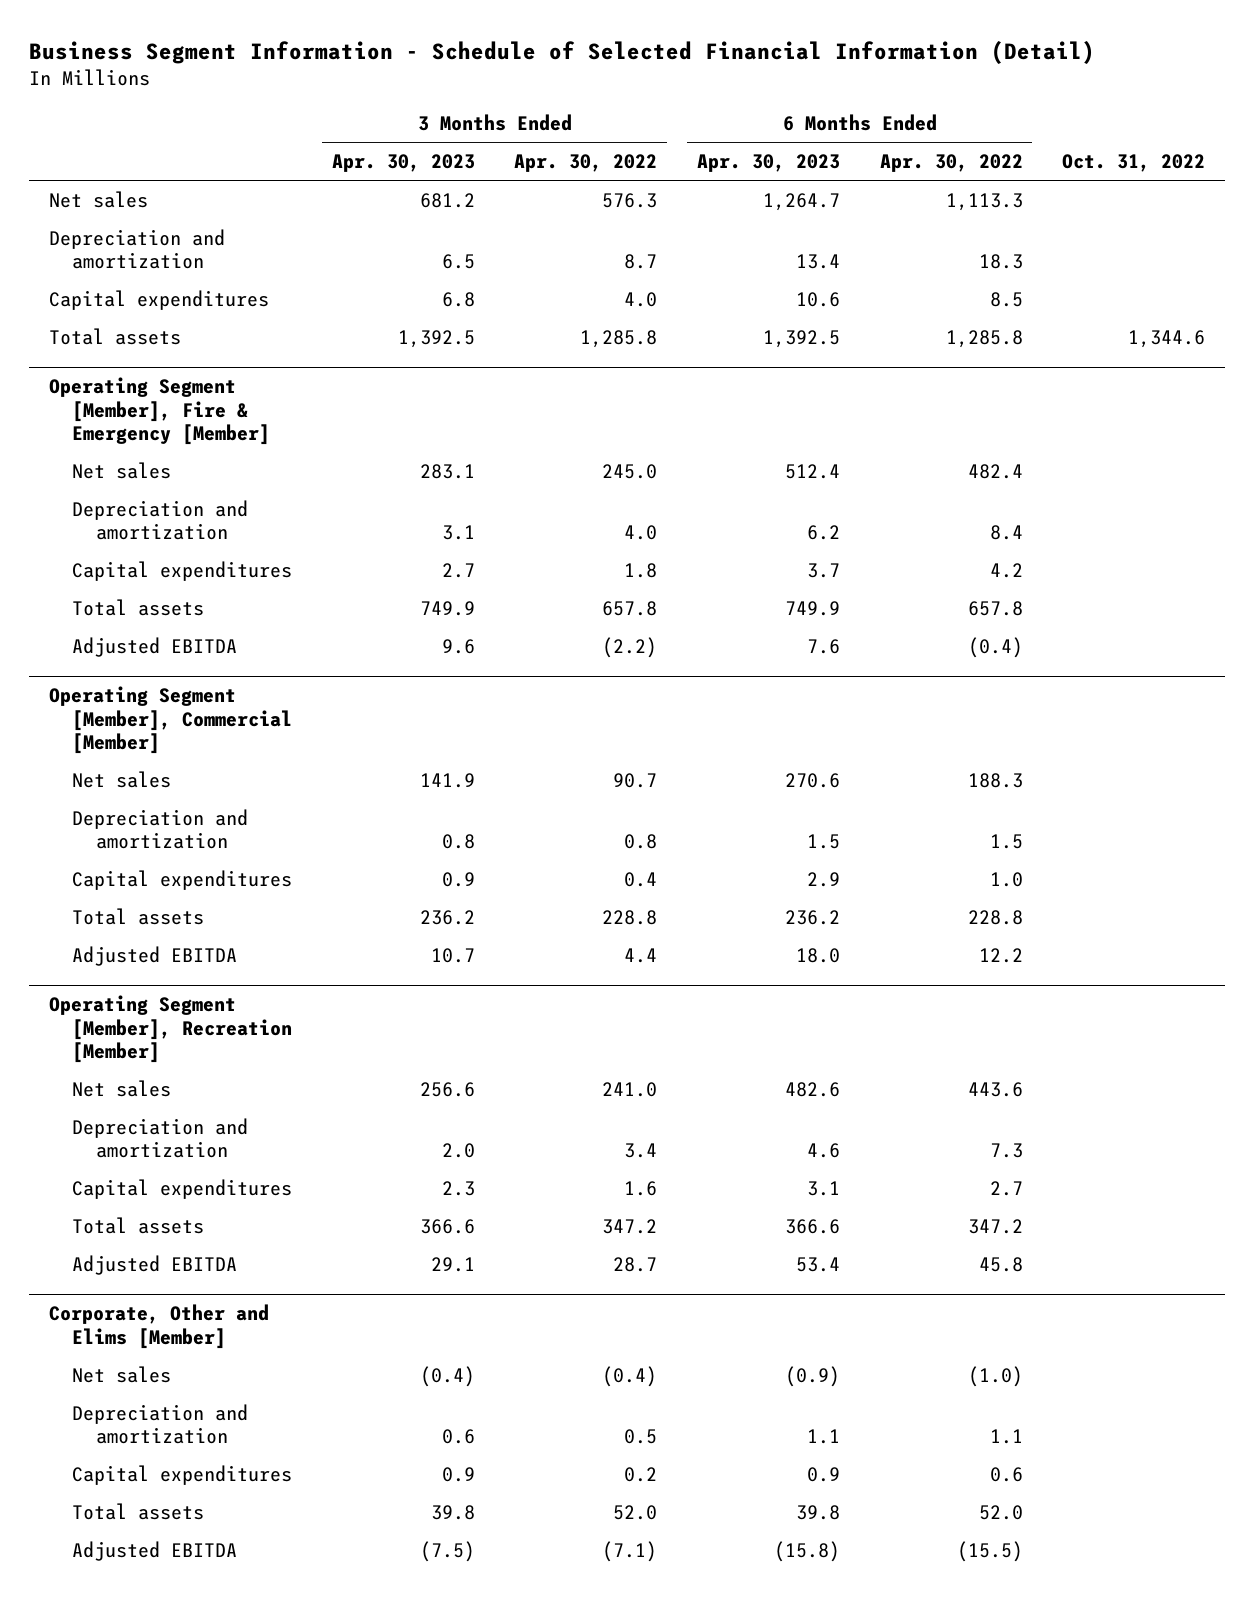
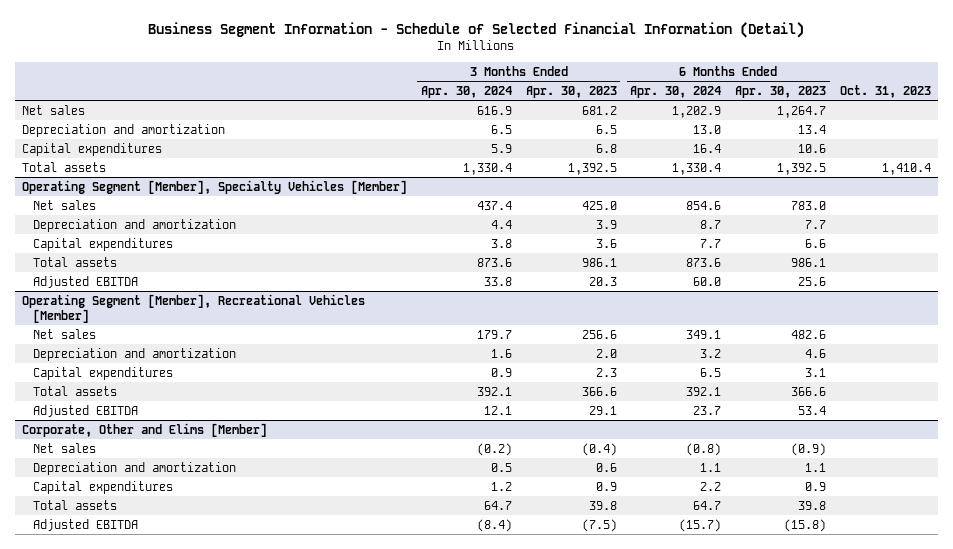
- | 3 Months Ended Apr. 30, 2023 | 3 Months Ended Apr. 30, 2022 | 6 Months Ended Apr. 30, 2023 | 6 Months Ended Apr. 30, 2022 | Oct. 31, 2022
+ | 3 Months Ended Apr. 30, 2024 | 3 Months Ended Apr. 30, 2023 | 6 Months Ended Apr. 30, 2024 | 6 Months Ended Apr. 30, 2023 | Oct. 31, 2023
- Operating Segment [Member], Fire & Emergency [Member]
- Net sales | 283.1 | 245.0 | 512.4 | 482.4 |
- Depreciation and amortization | 3.1 | 4.0 | 6.2 | 8.4 |
- Capital expenditures | 2.7 | 1.8 | 3.7 | 4.2 |
- Total assets | 749.9 | 657.8 | 749.9 | 657.8 |
- Adjusted EBITDA | 9.6 | (2.2) | 7.6 | (0.4) |
- Operating Segment [Member], Commercial [Member]
- Net sales | 141.9 | 90.7 | 270.6 | 188.3 |
- Depreciation and amortization | 0.8 | 0.8 | 1.5 | 1.5 |
- Capital expenditures | 0.9 | 0.4 | 2.9 | 1.0 |
- Total assets | 236.2 | 228.8 | 236.2 | 228.8 |
- Adjusted EBITDA | 10.7 | 4.4 | 18.0 | 12.2 |
- Operating Segment [Member], Recreation [Member]
+ Operating Segment [Member], Specialty Vehicles [Member]
+ Net sales | 437.4 | 425.0 | 854.6 | 783.0 |
+ Depreciation and amortization | 4.4 | 3.9 | 8.7 | 7.7 |
+ Capital expenditures | 3.8 | 3.6 | 7.7 | 6.6 |
+ Total assets | 873.6 | 986.1 | 873.6 | 986.1 |
+ Adjusted EBITDA | 33.8 | 20.3 | 60.0 | 25.6 |
+ Operating Segment [Member], Recreational Vehicles [Member]

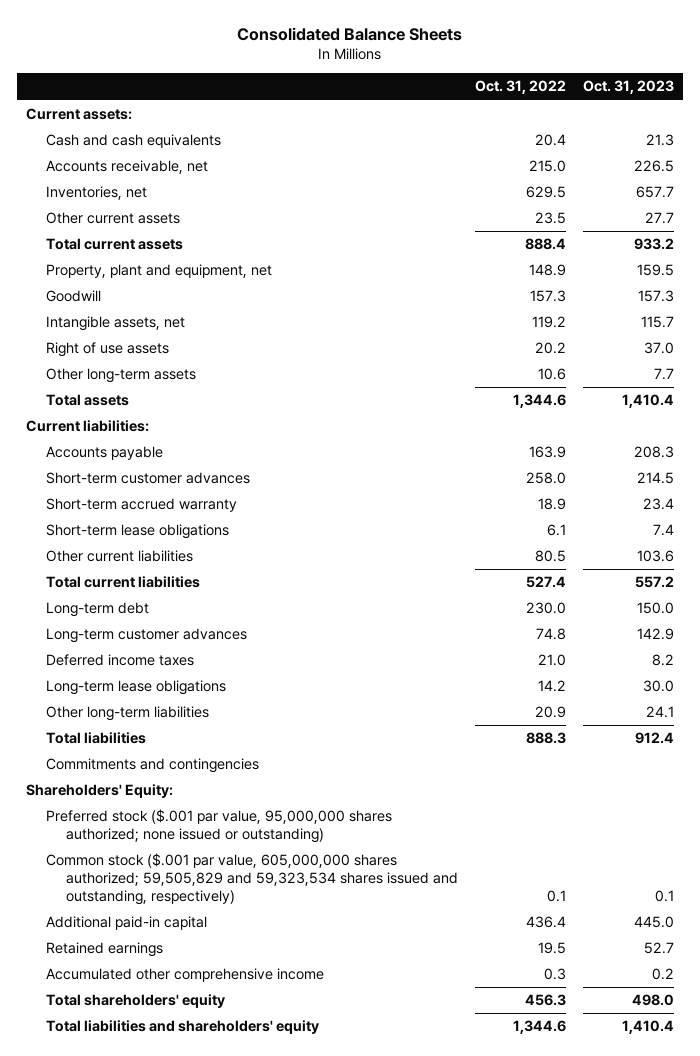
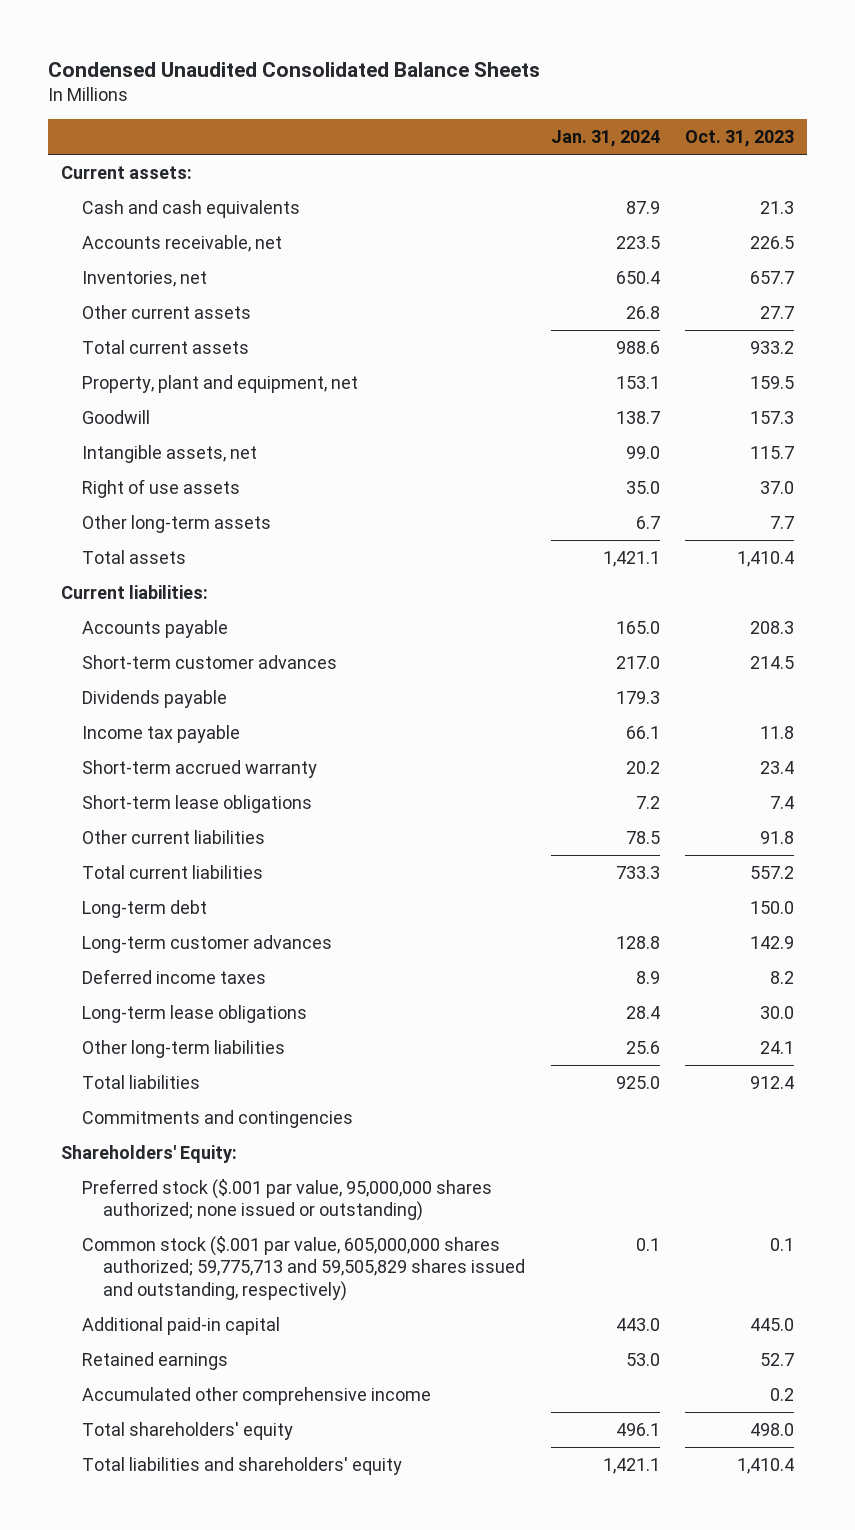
- Consolidated Balance Sheets
+ Condensed Unaudited Consolidated Balance Sheets
- | Oct. 31, 2022 | Oct. 31, 2023
+ | Jan. 31, 2024 | Oct. 31, 2023
+ Dividends payable | 179.3 |
+ Income tax payable | 66.1 | 11.8
- Other current liabilities | 80.5 | 103.6
+ Other current liabilities | 78.5 | 91.8
- Common stock ($.001 par value, 605,000,000 shares authorized; 59,505,829 and 59,323,534 shares issued and outstanding, respectively) | 0.1 | 0.1
+ Common stock ($.001 par value, 605,000,000 shares authorized; 59,775,713 and 59,505,829 shares issued and outstanding, respectively) | 0.1 | 0.1

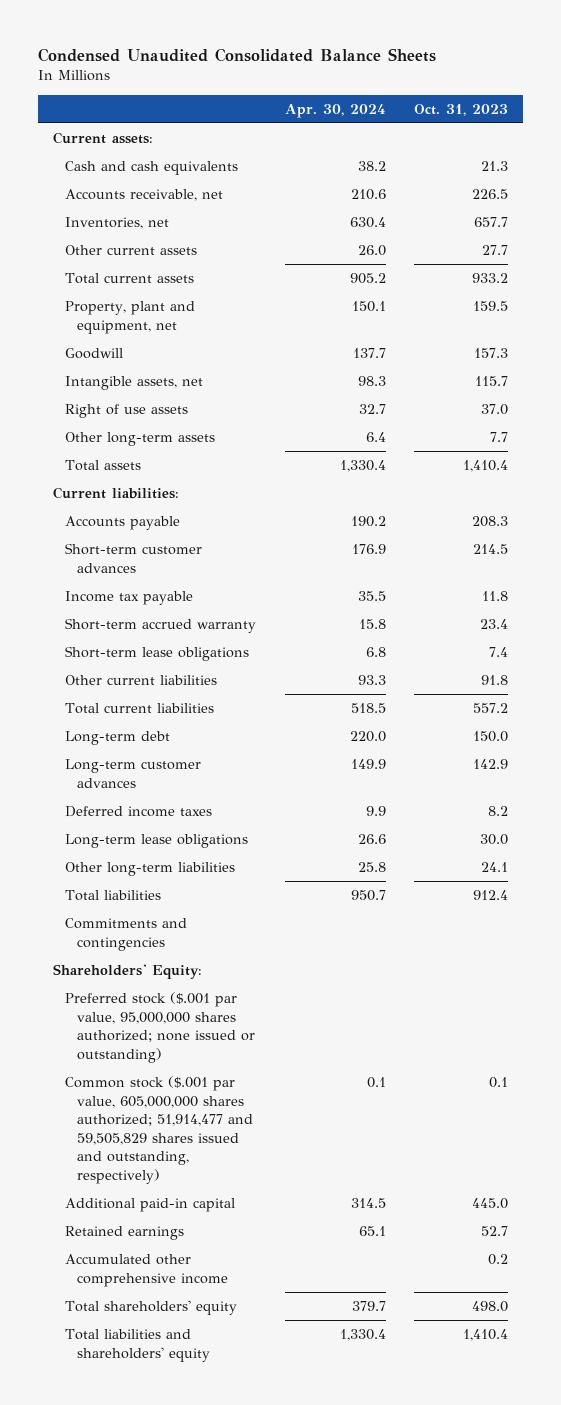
- | Jan. 31, 2024 | Oct. 31, 2023
+ | Apr. 30, 2024 | Oct. 31, 2023
- Dividends payable | 179.3 |
- Common stock ($.001 par value, 605,000,000 shares authorized; 59,775,713 and 59,505,829 shares issued and outstanding, respectively) | 0.1 | 0.1
+ Common stock ($.001 par value, 605,000,000 shares authorized; 51,914,477 and 59,505,829 shares issued and outstanding, respectively) | 0.1 | 0.1

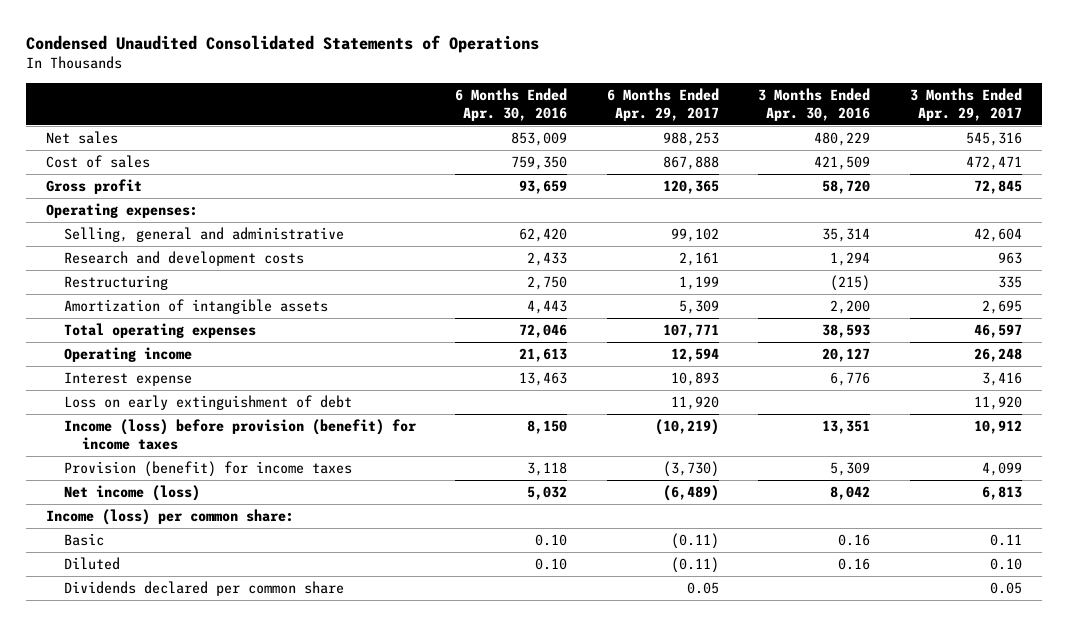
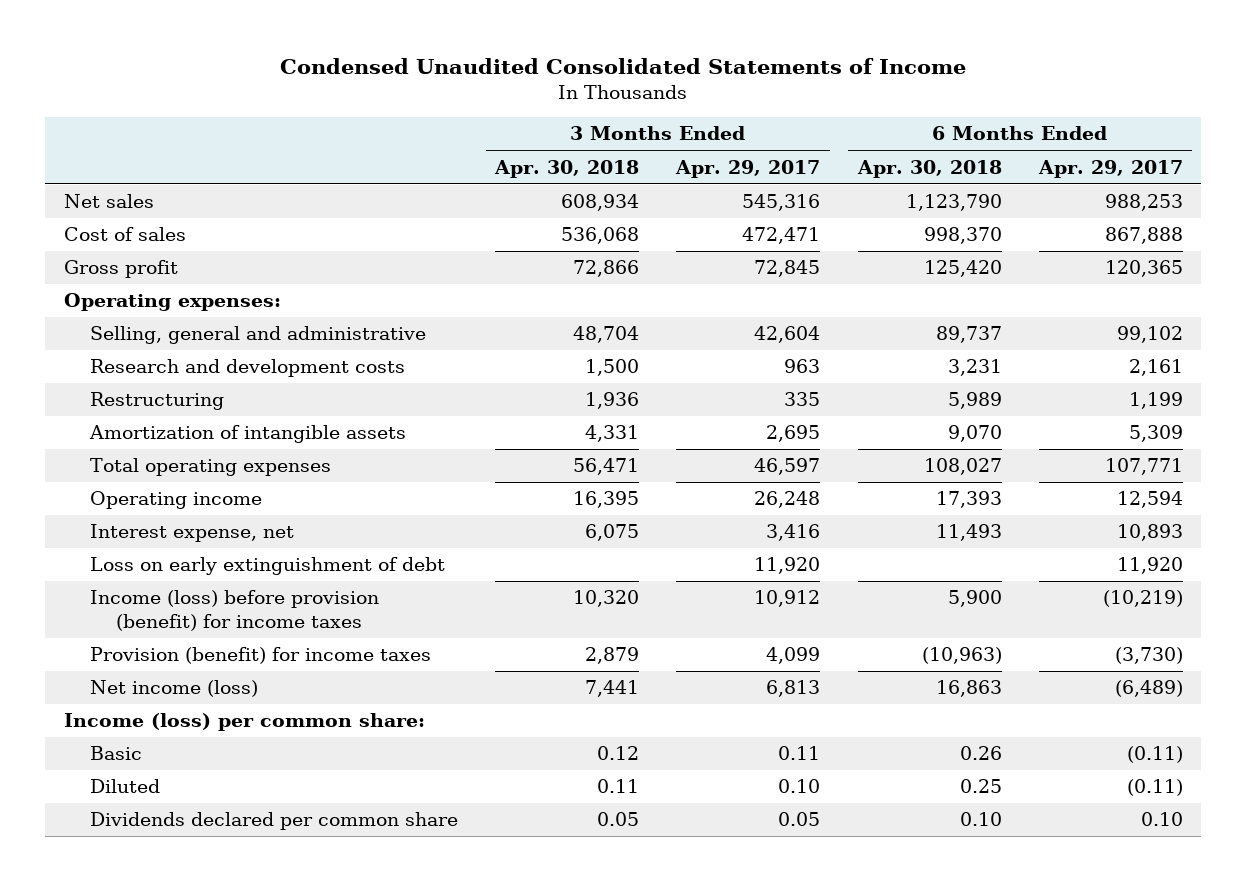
- Condensed Unaudited Consolidated Statements of Operations
+ Condensed Unaudited Consolidated Statements of Income
- | 6 Months Ended Apr. 30, 2016 | 6 Months Ended Apr. 29, 2017 | 3 Months Ended Apr. 30, 2016 | 3 Months Ended Apr. 29, 2017
+ | 3 Months Ended Apr. 30, 2018 | 3 Months Ended Apr. 29, 2017 | 6 Months Ended Apr. 30, 2018 | 6 Months Ended Apr. 29, 2017
- Interest expense | 13,463 | 10,893 | 6,776 | 3,416
+ Interest expense, net | 6,075 | 3,416 | 11,493 | 10,893
- Dividends declared per common share | | 0.05 | | 0.05
+ Dividends declared per common share | 0.05 | 0.05 | 0.10 | 0.10

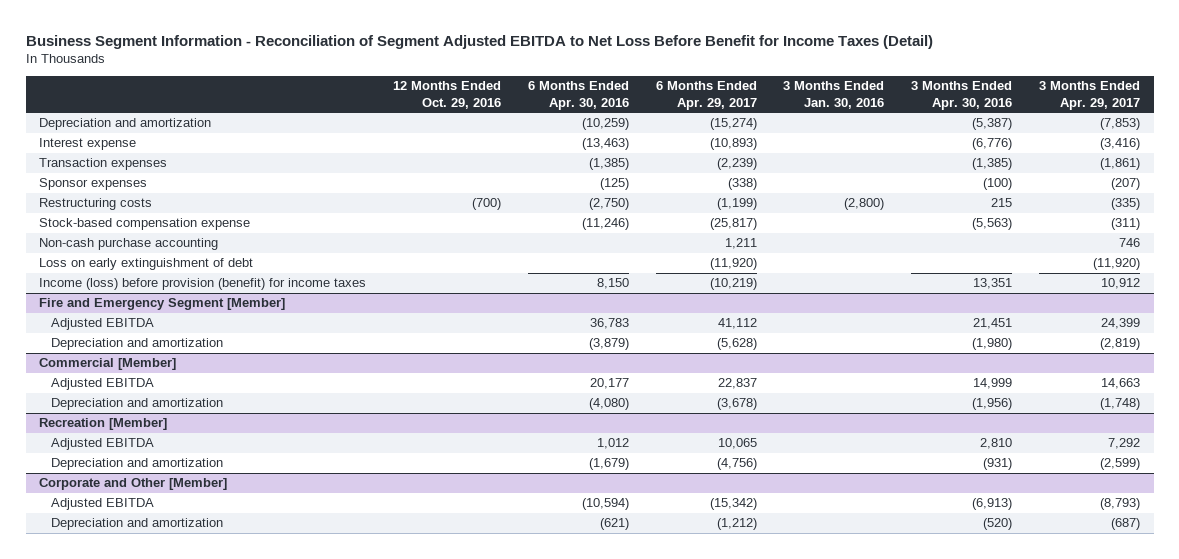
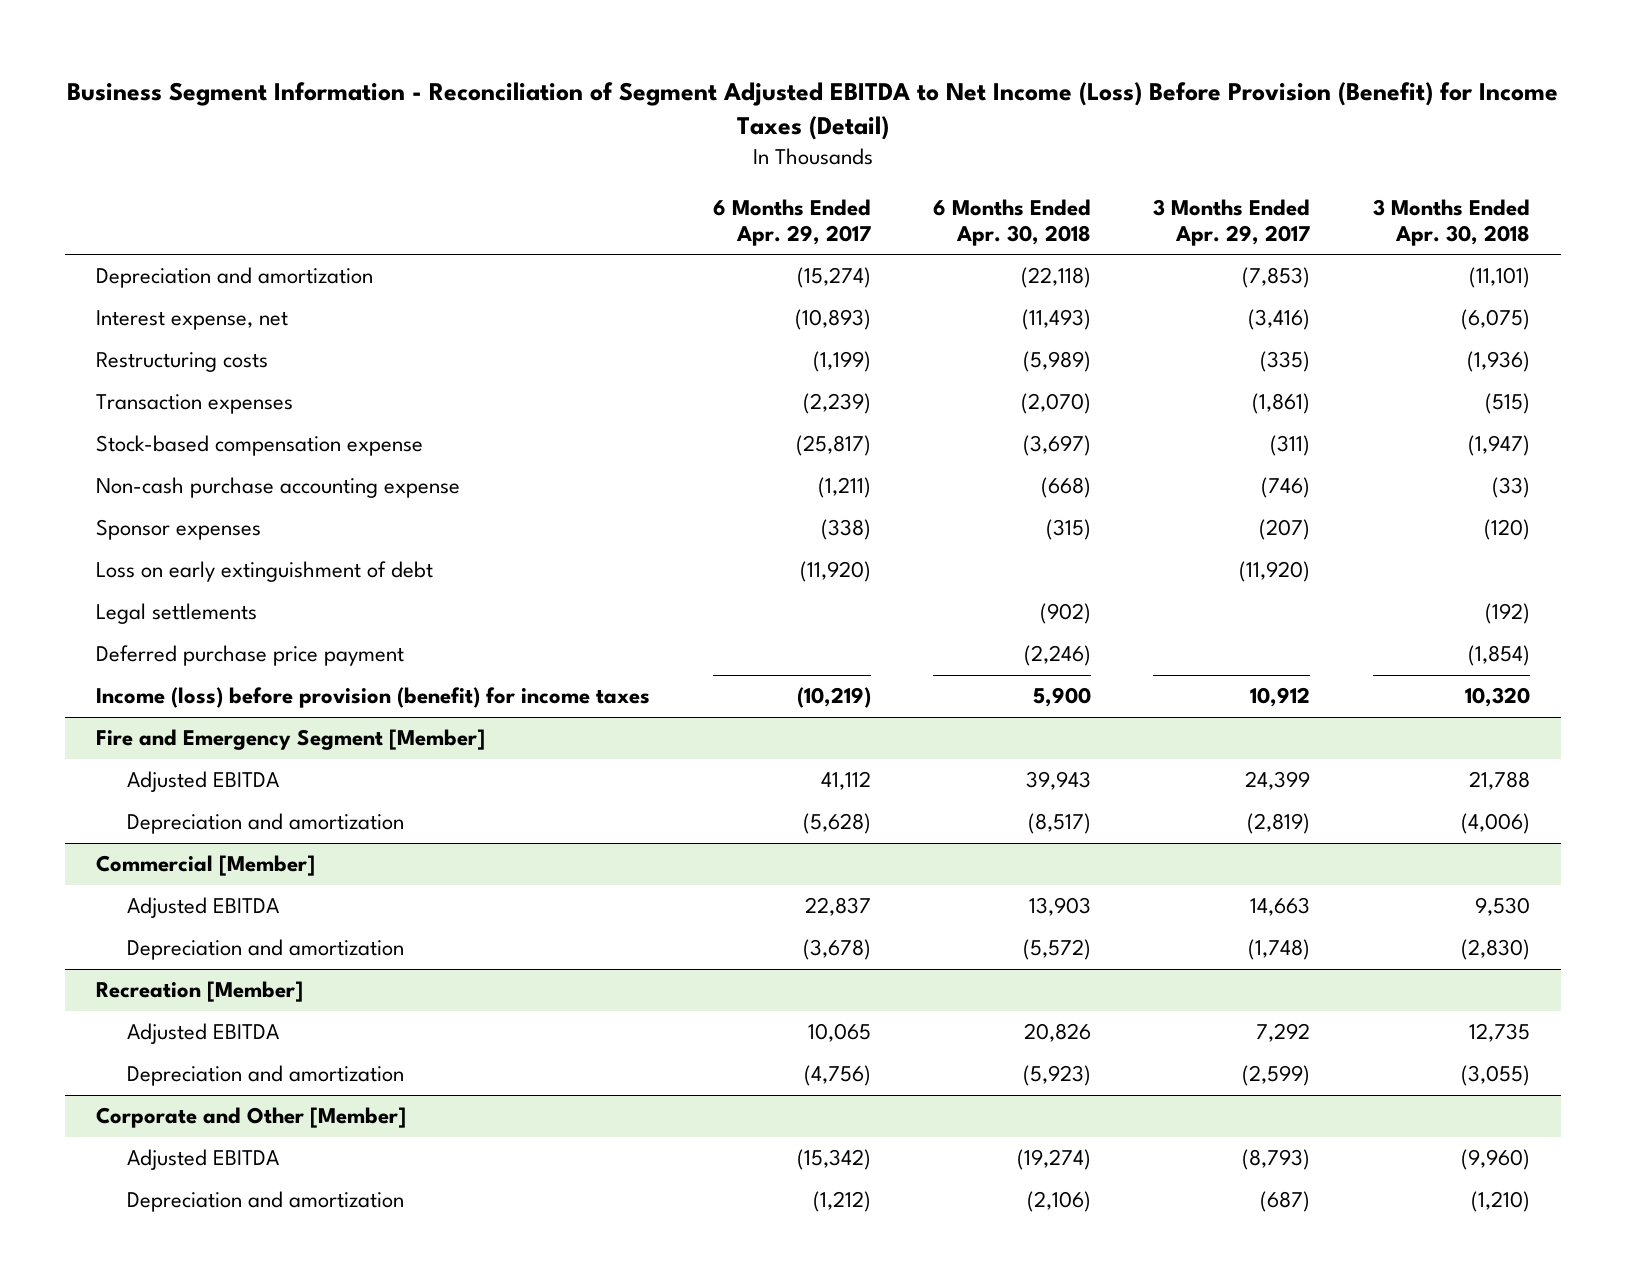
- Business Segment Information - Reconciliation of Segment Adjusted EBITDA to Net Loss Before Benefit for Income Taxes (Detail)
+ Business Segment Information - Reconciliation of Segment Adjusted EBITDA to Net Income (Loss) Before Provision (Benefit) for Income Taxes (Detail)
- | 12 Months Ended Oct. 29, 2016 | 6 Months Ended Apr. 30, 2016 | 6 Months Ended Apr. 29, 2017 | 3 Months Ended Jan. 30, 2016 | 3 Months Ended Apr. 30, 2016 | 3 Months Ended Apr. 29, 2017
+ | 6 Months Ended Apr. 29, 2017 | 6 Months Ended Apr. 30, 2018 | 3 Months Ended Apr. 29, 2017 | 3 Months Ended Apr. 30, 2018
- Interest expense | | (13,463) | (10,893) | | (6,776) | (3,416)
+ Interest expense, net | (10,893) | (11,493) | (3,416) | (6,075)
moved down: Transaction expenses | (2,239) | (2,070) | (1,861) | (515)
- Non-cash purchase accounting | | | 1,211 | | | 746
+ Non-cash purchase accounting expense | (1,211) | (668) | (746) | (33)
moved down: Sponsor expenses | (338) | (315) | (207) | (120)
+ Legal settlements | | (902) | | (192)
+ Deferred purchase price payment | | (2,246) | | (1,854)

